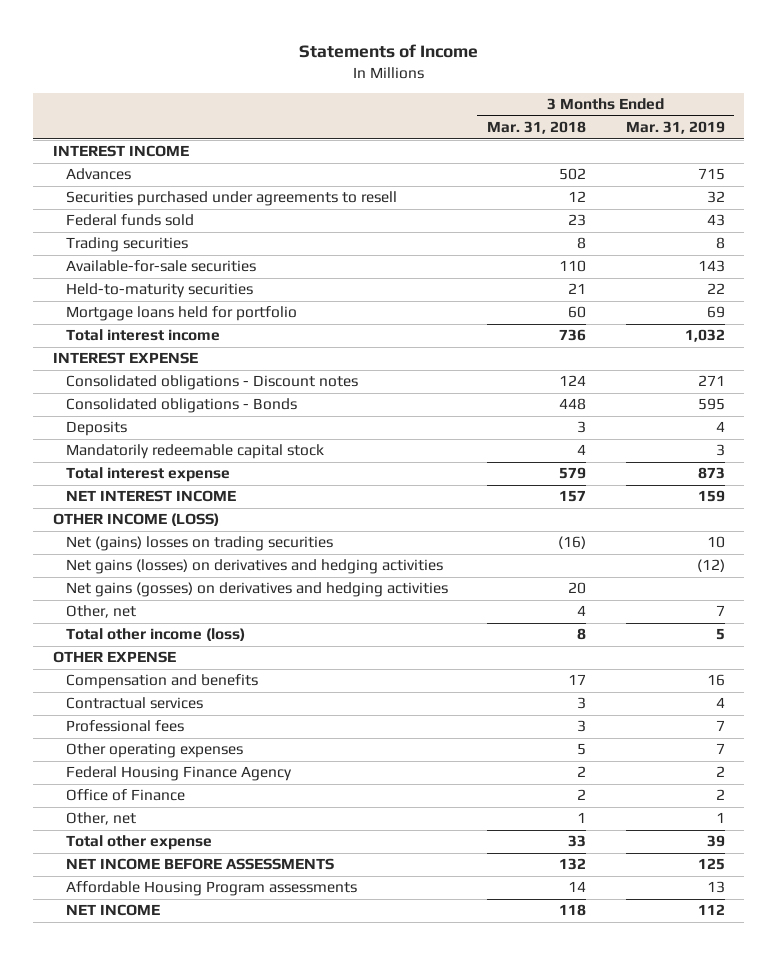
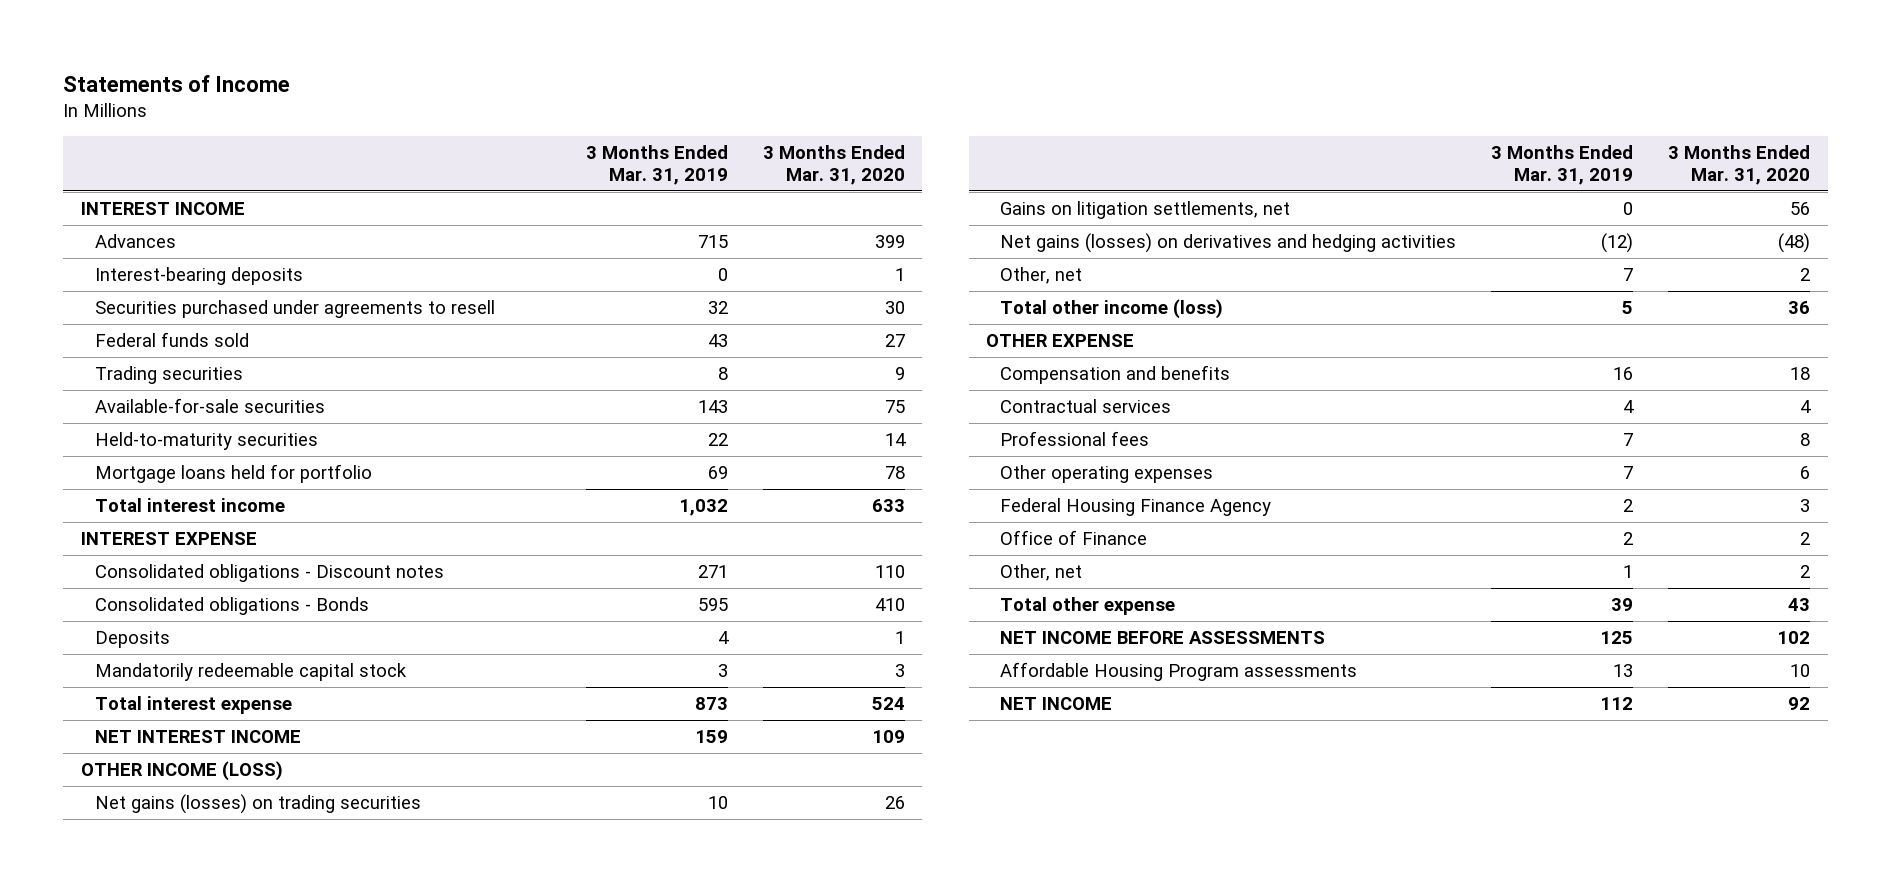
- | 3 Months Ended Mar. 31, 2018 | 3 Months Ended Mar. 31, 2019
+ | 3 Months Ended Mar. 31, 2019 | 3 Months Ended Mar. 31, 2020
+ Interest-bearing deposits | 0 | 1
- Net (gains) losses on trading securities | (16) | 10
+ Net gains (losses) on trading securities | 10 | 26
+ Gains on litigation settlements, net | 0 | 56
- Net gains (gosses) on derivatives and hedging activities | 20 |

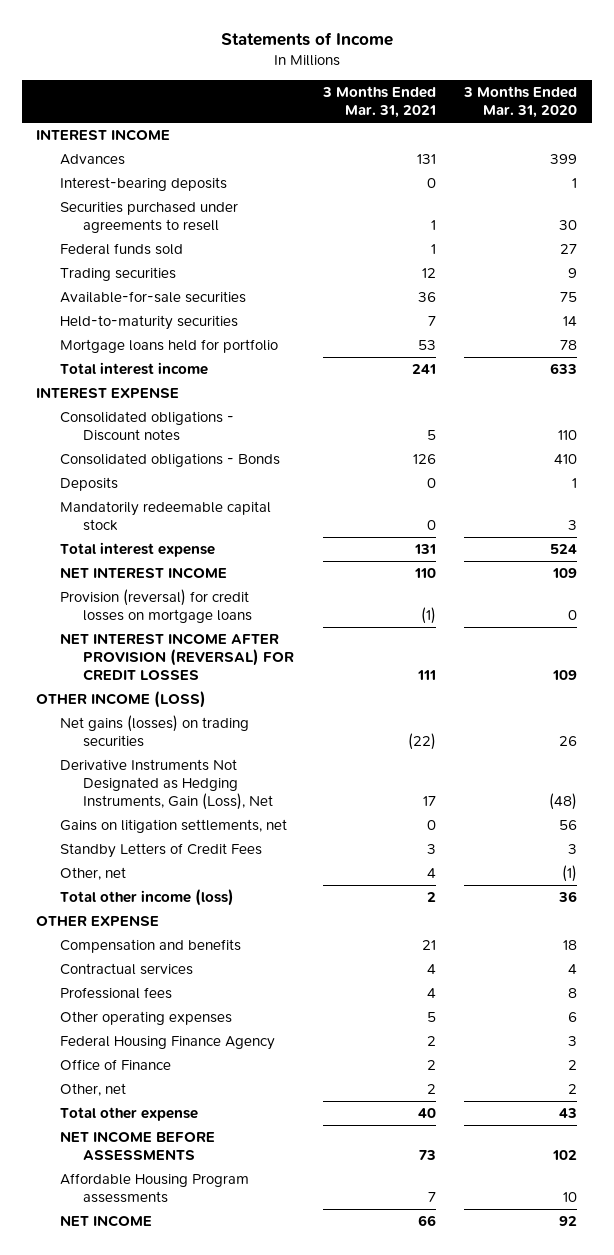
- | 3 Months Ended Mar. 31, 2019 | 3 Months Ended Mar. 31, 2020
+ | 3 Months Ended Mar. 31, 2021 | 3 Months Ended Mar. 31, 2020
+ Provision (reversal) for credit losses on mortgage loans | (1) | 0
+ NET INTEREST INCOME AFTER PROVISION (REVERSAL) FOR CREDIT LOSSES | 111 | 109
+ Derivative Instruments Not Designated as Hedging Instruments, Gain (Loss), Net | 17 | (48)
- Net gains (losses) on derivatives and hedging activities | (12) | (48)
- Other, net | 7 | 2
+ Standby Letters of Credit Fees | 3 | 3
+ Other, net | 4 | (1)

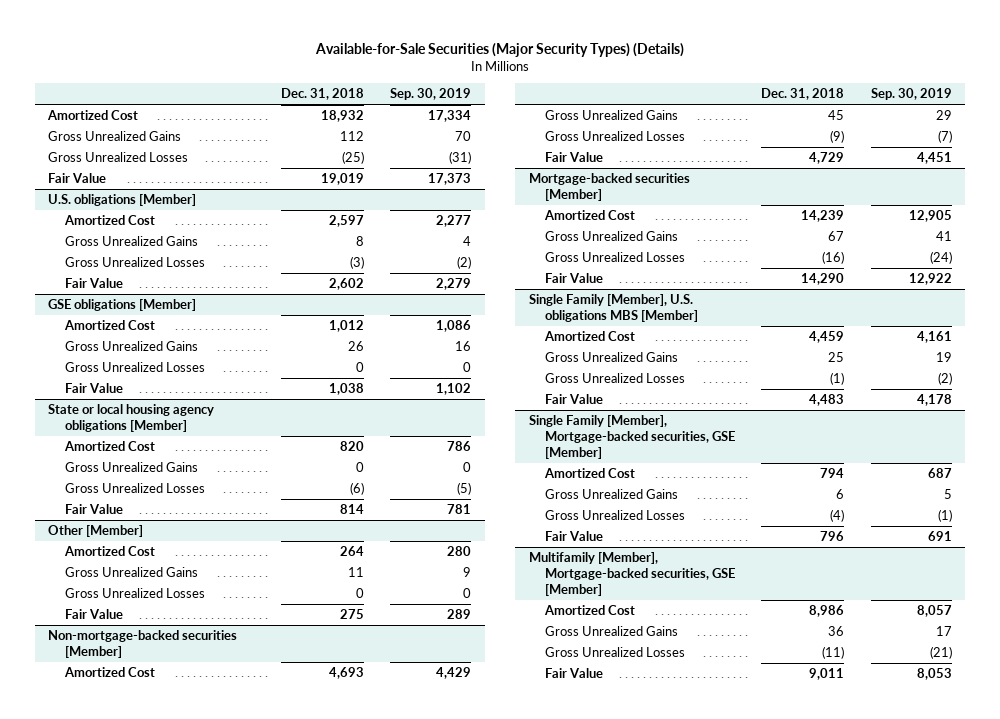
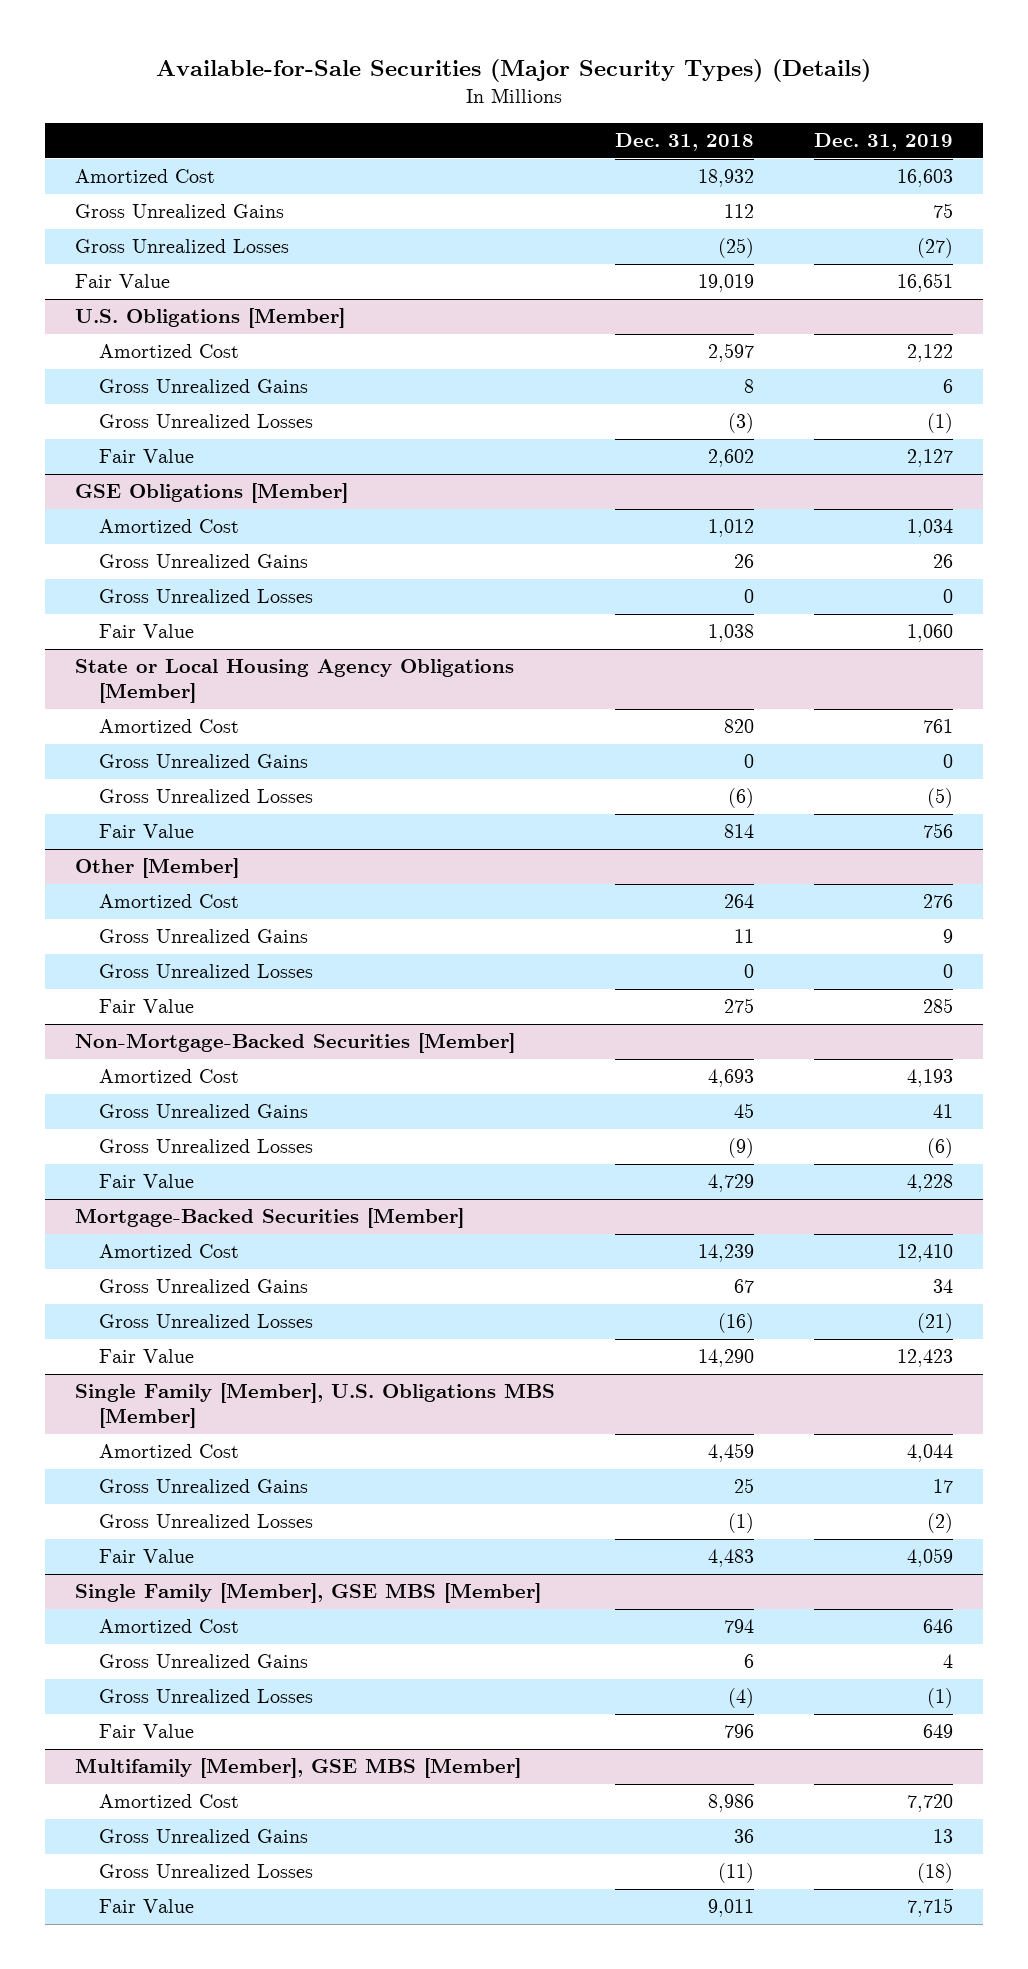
- | Dec. 31, 2018 | Sep. 30, 2019
+ | Dec. 31, 2018 | Dec. 31, 2019
- U.S. obligations [Member]
+ U.S. Obligations [Member]
- GSE obligations [Member]
+ GSE Obligations [Member]
- State or local housing agency obligations [Member]
+ State or Local Housing Agency Obligations [Member]
- Non-mortgage-backed securities [Member]
+ Non-Mortgage-Backed Securities [Member]
- Mortgage-backed securities [Member]
+ Mortgage-Backed Securities [Member]
- Single Family [Member], U.S. obligations MBS [Member]
+ Single Family [Member], U.S. Obligations MBS [Member]
- Single Family [Member], Mortgage-backed securities, GSE [Member]
+ Single Family [Member], GSE MBS [Member]
- Multifamily [Member], Mortgage-backed securities, GSE [Member]
+ Multifamily [Member], GSE MBS [Member]

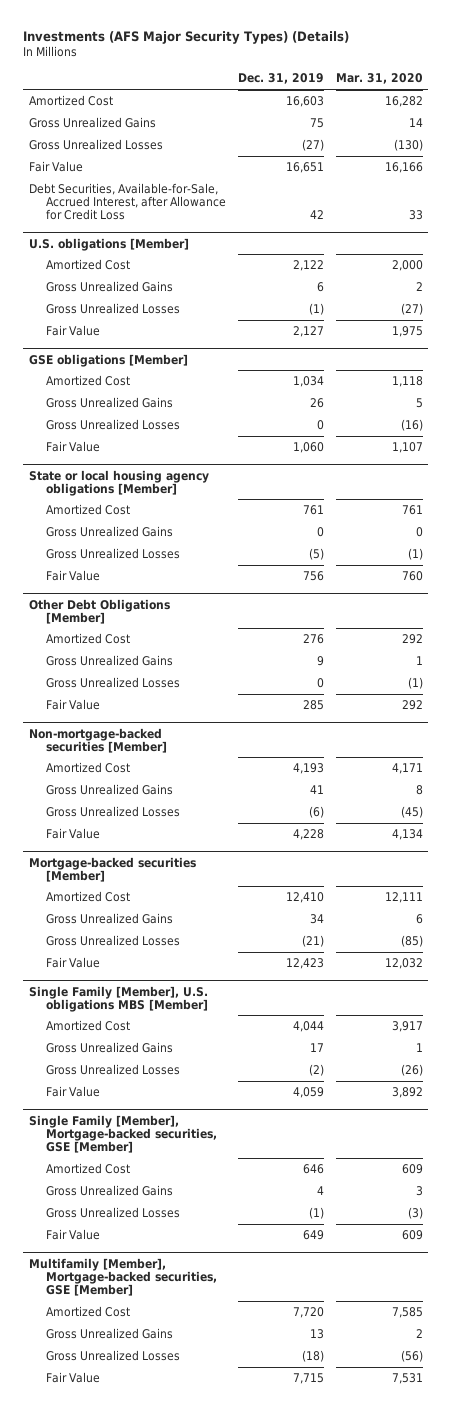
- Available-for-Sale Securities (Major Security Types) (Details)
+ Investments (AFS Major Security Types) (Details)
- | Dec. 31, 2018 | Dec. 31, 2019
+ | Dec. 31, 2019 | Mar. 31, 2020
- U.S. Obligations [Member]
+ Debt Securities, Available-for-Sale, Accrued Interest, after Allowance for Credit Loss | 42 | 33
+ U.S. obligations [Member]
- GSE Obligations [Member]
+ GSE obligations [Member]
- State or Local Housing Agency Obligations [Member]
+ State or local housing agency obligations [Member]
- Other [Member]
+ Other Debt Obligations [Member]
- Non-Mortgage-Backed Securities [Member]
+ Non-mortgage-backed securities [Member]
- Mortgage-Backed Securities [Member]
+ Mortgage-backed securities [Member]
- Single Family [Member], U.S. Obligations MBS [Member]
+ Single Family [Member], U.S. obligations MBS [Member]
- Single Family [Member], GSE MBS [Member]
+ Single Family [Member], Mortgage-backed securities, GSE [Member]
- Multifamily [Member], GSE MBS [Member]
+ Multifamily [Member], Mortgage-backed securities, GSE [Member]

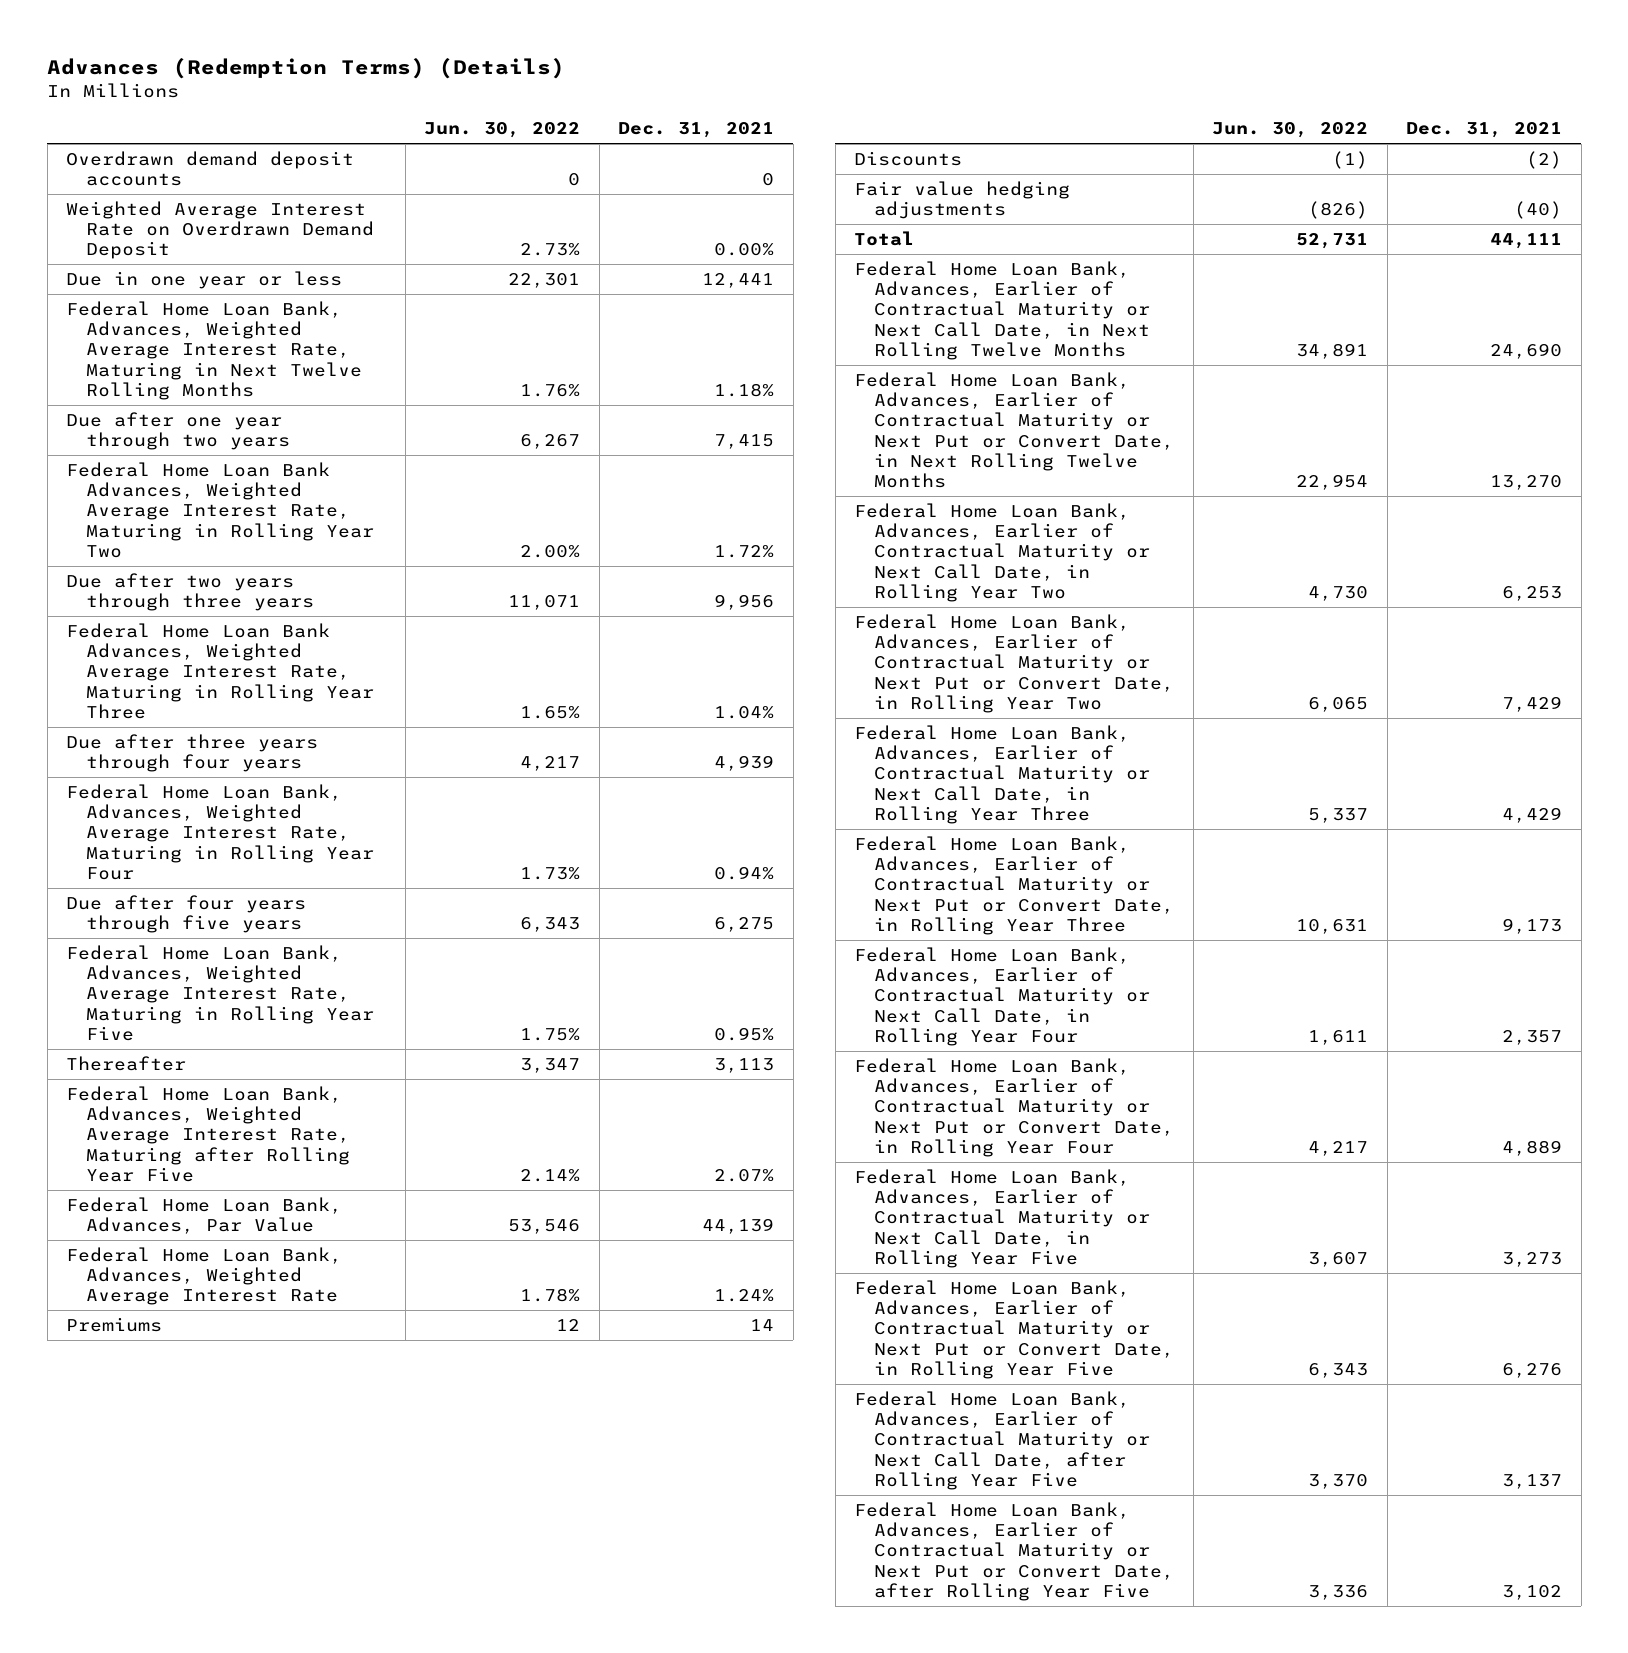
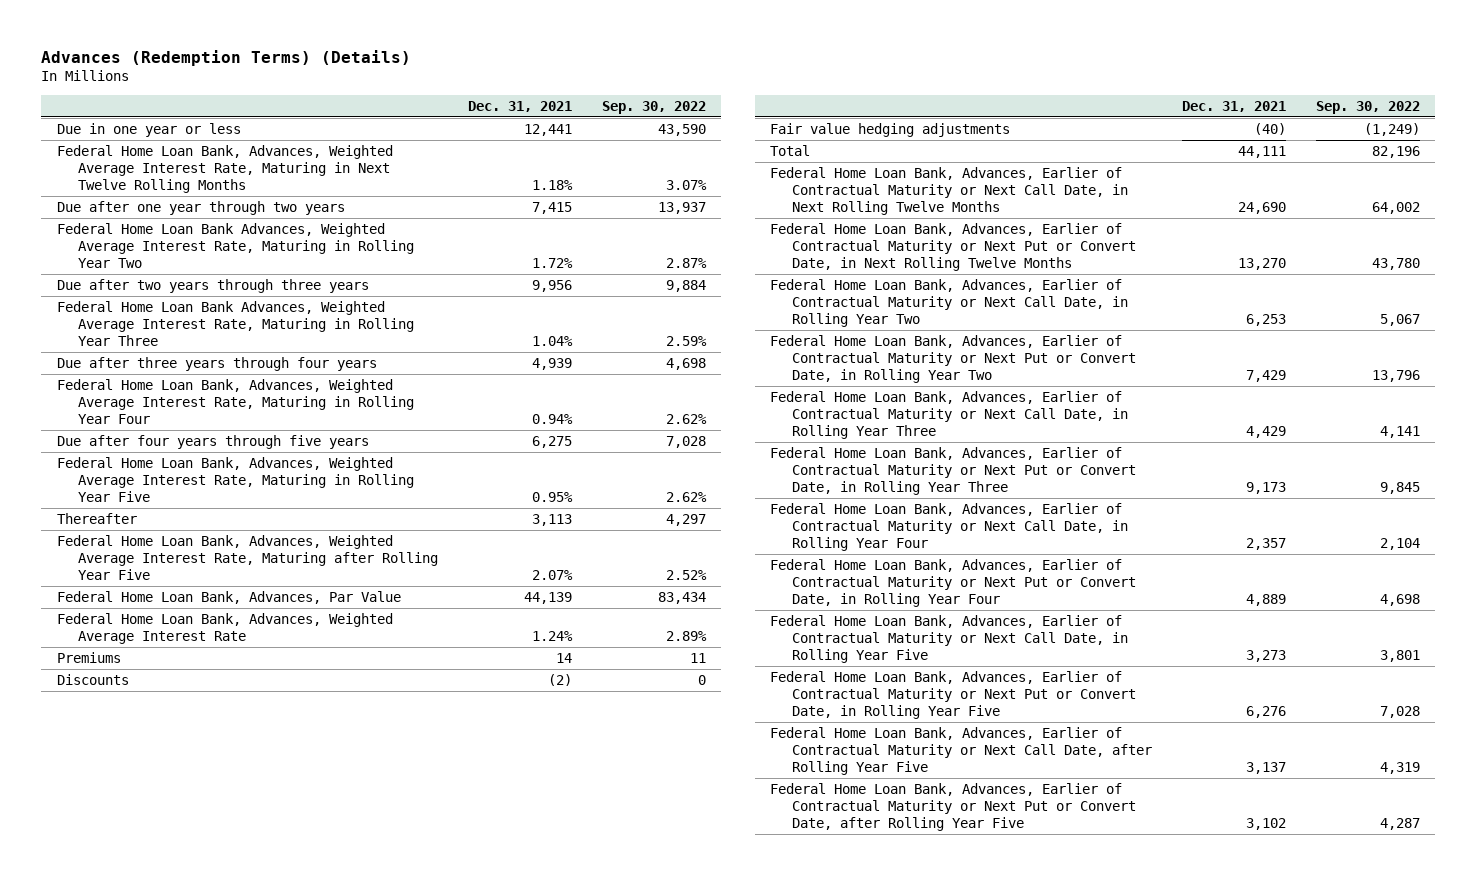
- | Jun. 30, 2022 | Dec. 31, 2021
+ | Dec. 31, 2021 | Sep. 30, 2022
- Overdrawn demand deposit accounts | 0 | 0
- Weighted Average Interest Rate on Overdrawn Demand Deposit | 2.73% | 0.00%

